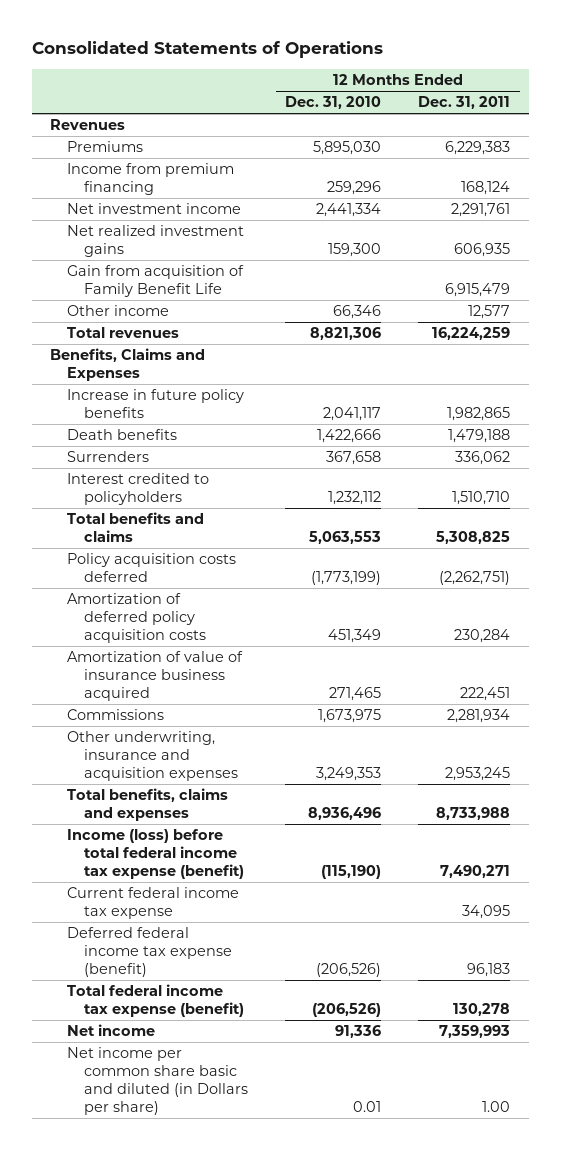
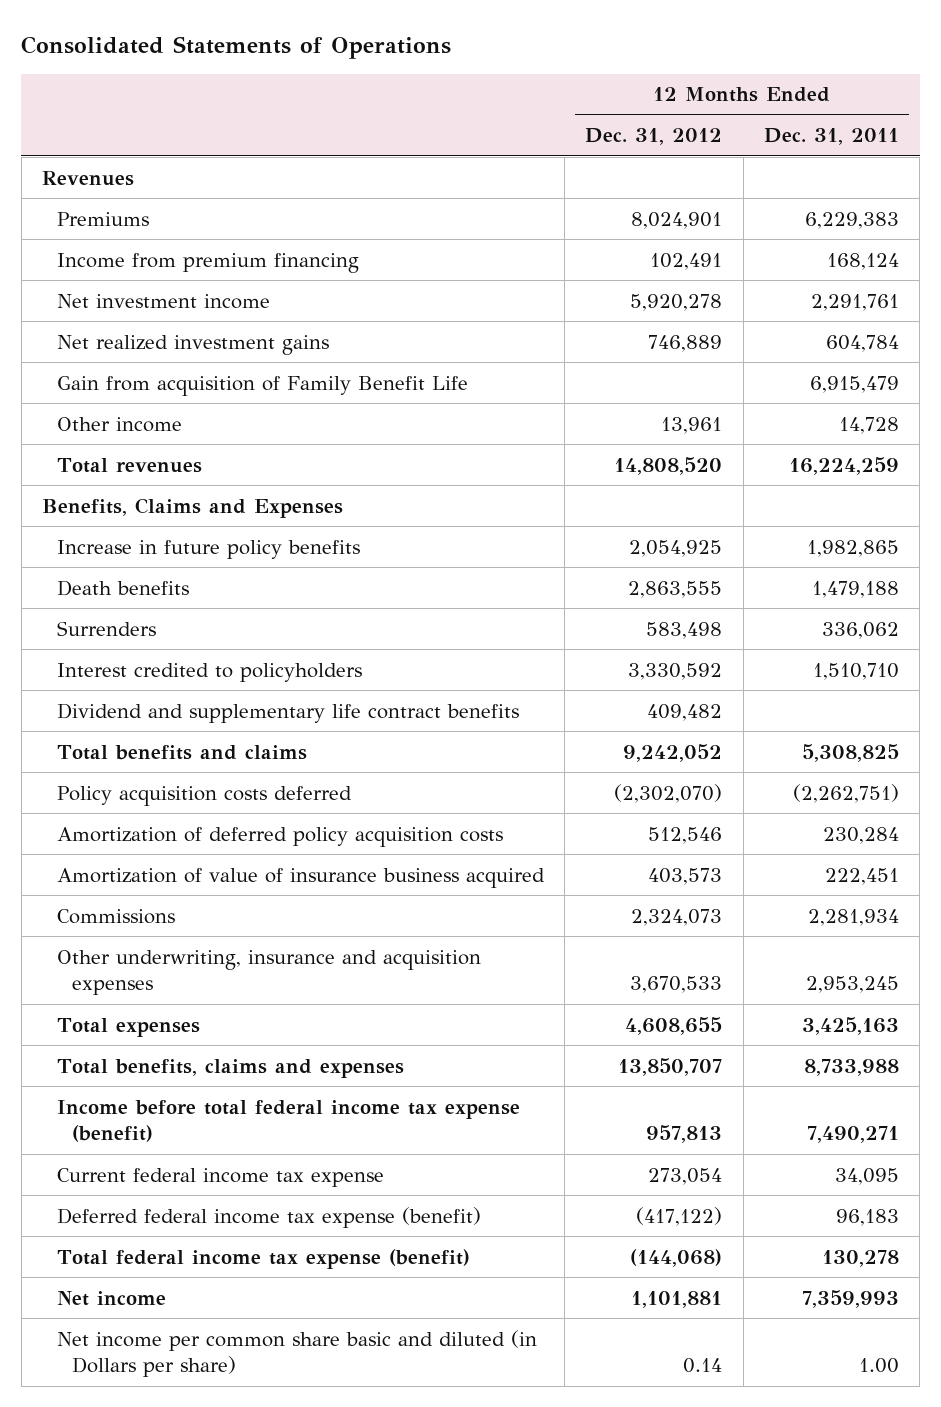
- | 12 Months Ended Dec. 31, 2010 | 12 Months Ended Dec. 31, 2011
+ | 12 Months Ended Dec. 31, 2012 | 12 Months Ended Dec. 31, 2011
- Net realized investment gains | 159,300 | 606,935
+ Net realized investment gains | 746,889 | 604,784
- Other income | 66,346 | 12,577
+ Other income | 13,961 | 14,728
+ Dividend and supplementary life contract benefits | 409,482 |
+ Total expenses | 4,608,655 | 3,425,163
- Income (loss) before total federal income tax expense (benefit) | (115,190) | 7,490,271
+ Income before total federal income tax expense (benefit) | 957,813 | 7,490,271

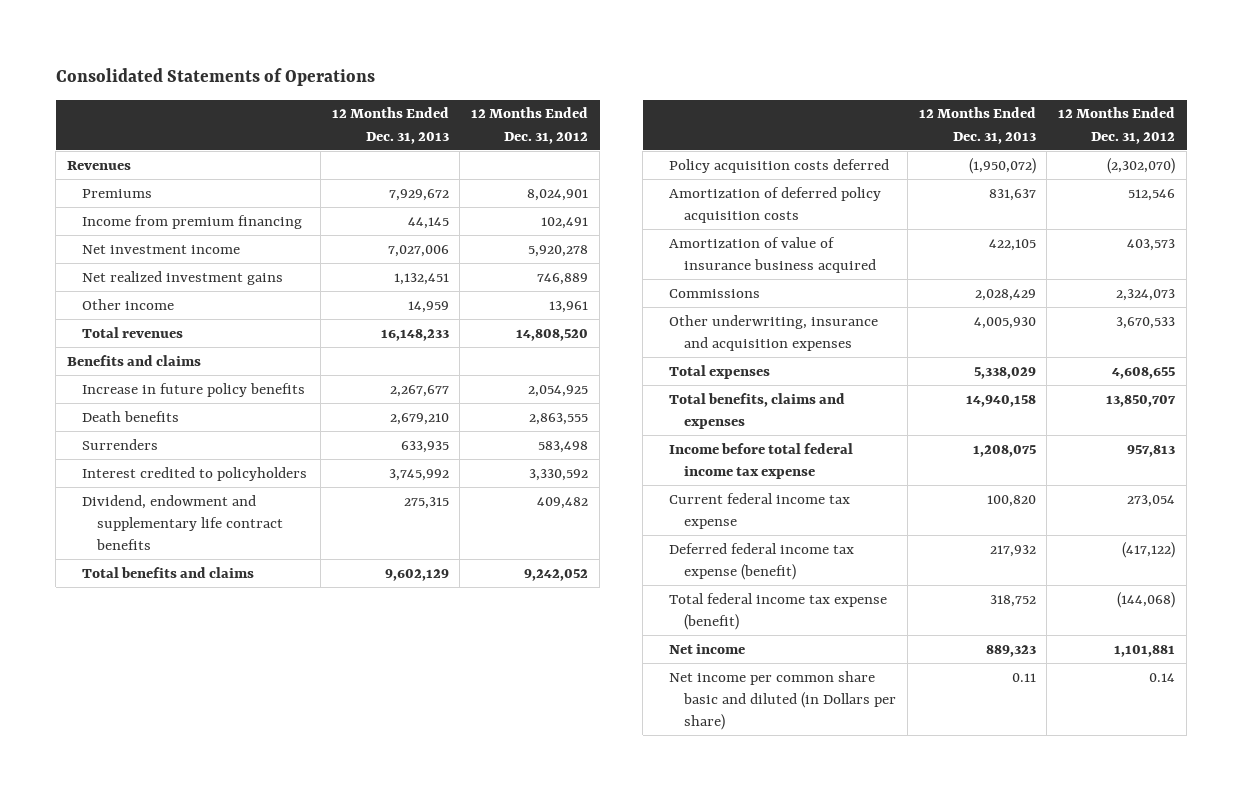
- | 12 Months Ended Dec. 31, 2012 | 12 Months Ended Dec. 31, 2011
+ | 12 Months Ended Dec. 31, 2013 | 12 Months Ended Dec. 31, 2012
- Gain from acquisition of Family Benefit Life | | 6,915,479
- Benefits, Claims and Expenses
+ Benefits and claims
- Dividend and supplementary life contract benefits | 409,482 |
+ Dividend, endowment and supplementary life contract benefits | 275,315 | 409,482
- Income before total federal income tax expense (benefit) | 957,813 | 7,490,271
+ Income before total federal income tax expense | 1,208,075 | 957,813

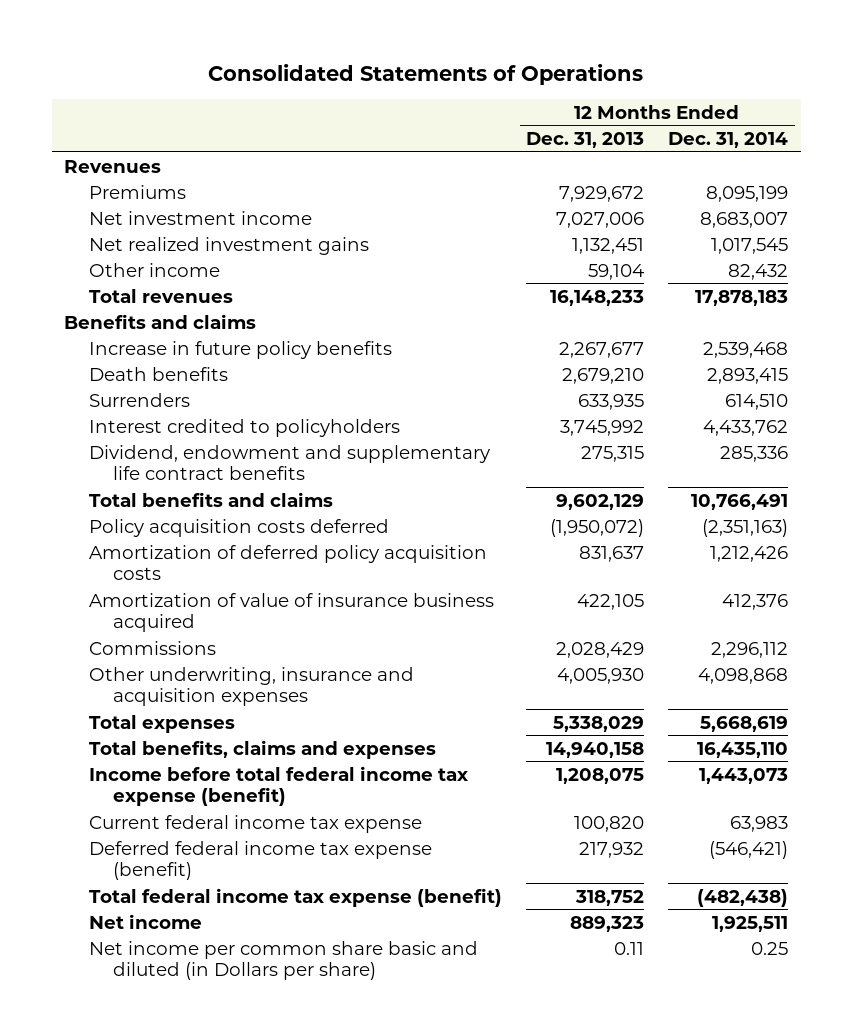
- | 12 Months Ended Dec. 31, 2013 | 12 Months Ended Dec. 31, 2012
+ | 12 Months Ended Dec. 31, 2013 | 12 Months Ended Dec. 31, 2014
- Income from premium financing | 44,145 | 102,491
- Other income | 14,959 | 13,961
+ Other income | 59,104 | 82,432
- Income before total federal income tax expense | 1,208,075 | 957,813
+ Income before total federal income tax expense (benefit) | 1,208,075 | 1,443,073

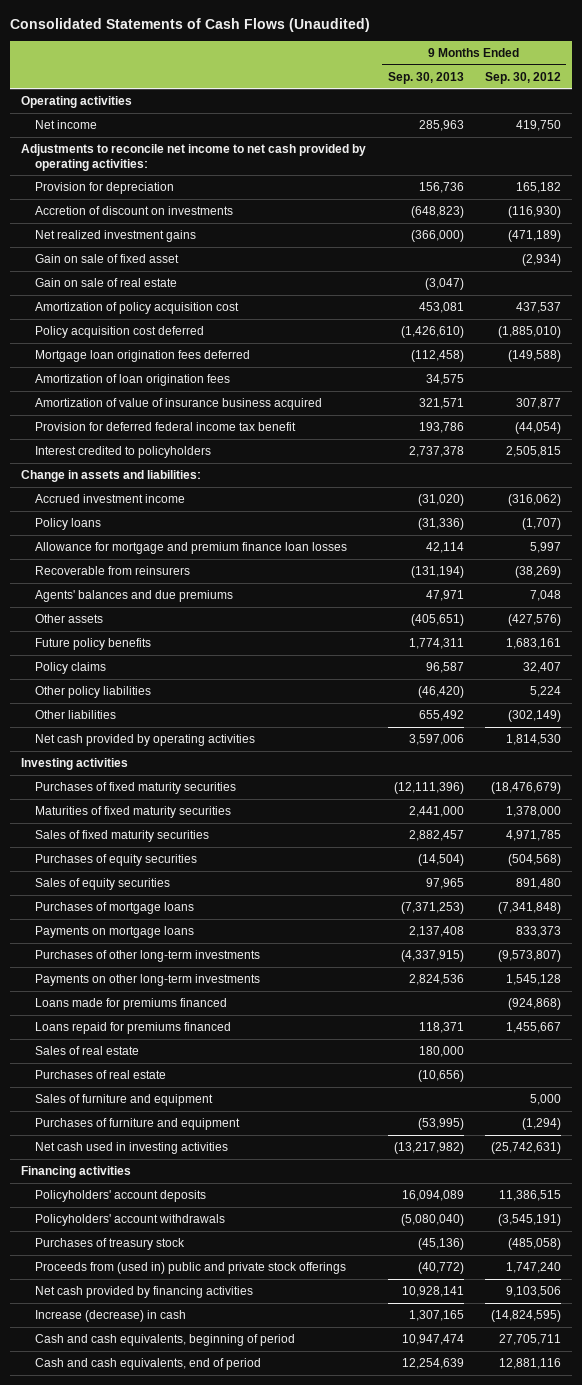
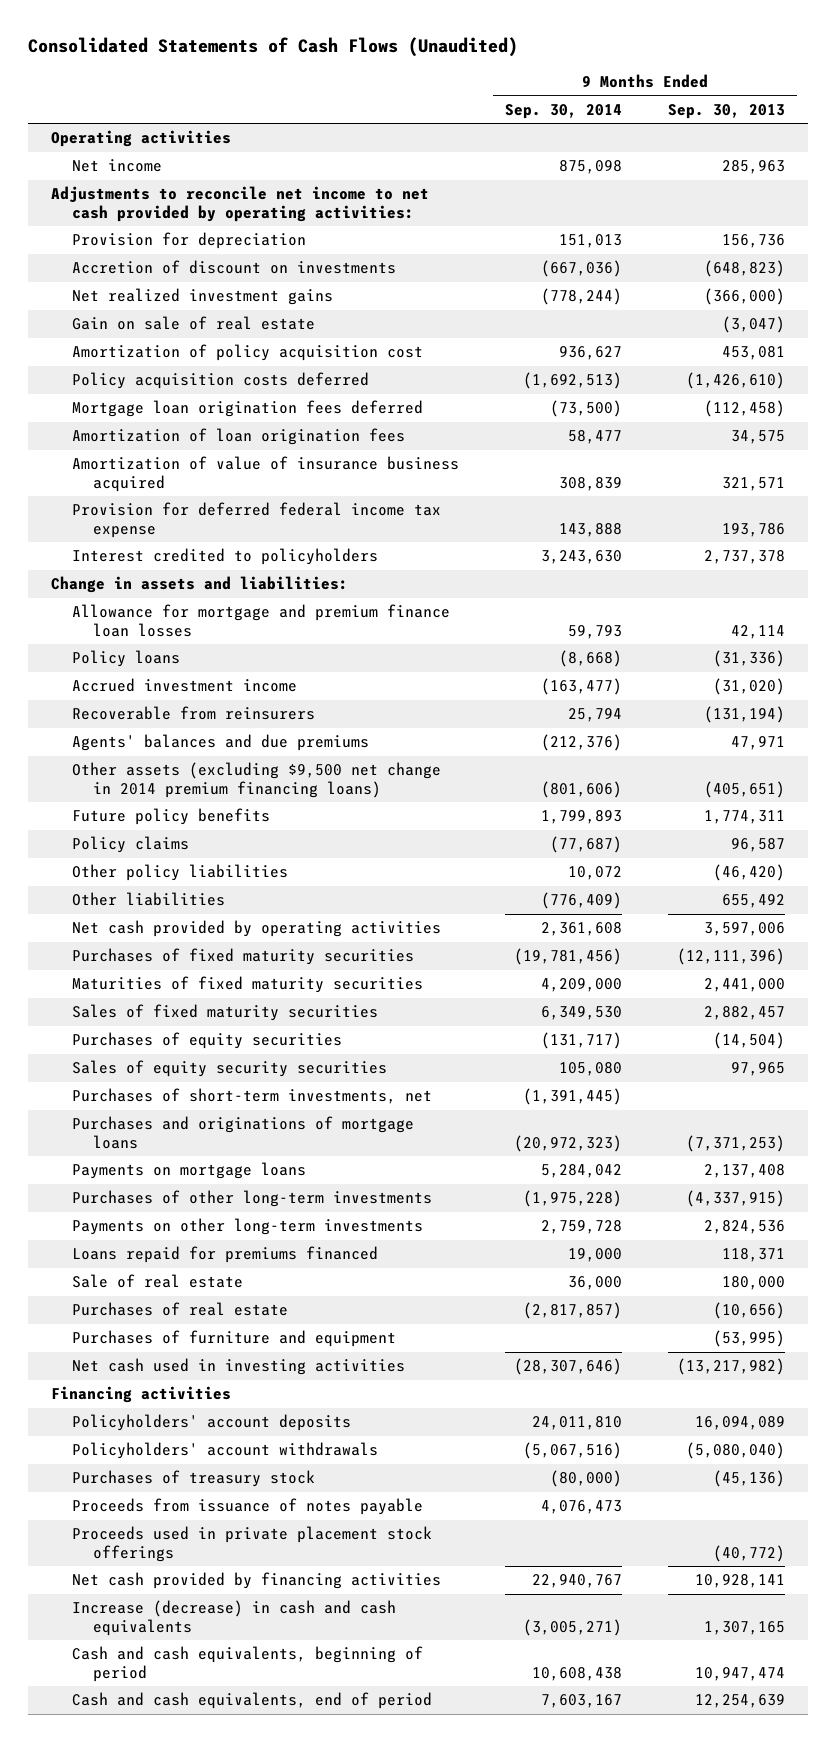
- | 9 Months Ended Sep. 30, 2013 | 9 Months Ended Sep. 30, 2012
+ | 9 Months Ended Sep. 30, 2014 | 9 Months Ended Sep. 30, 2013
- Gain on sale of fixed asset | | (2,934)
- Policy acquisition cost deferred | (1,426,610) | (1,885,010)
+ Policy acquisition costs deferred | (1,692,513) | (1,426,610)
- Provision for deferred federal income tax benefit | 193,786 | (44,054)
+ Provision for deferred federal income tax expense | 143,888 | 193,786
moved down: Policy loans | (8,668) | (31,336)
moved down: Accrued investment income | (163,477) | (31,020)
- Other assets | (405,651) | (427,576)
+ Other assets (excluding $9,500 net change in 2014 premium financing loans) | (801,606) | (405,651)
- Investing activities
- Sales of equity securities | 97,965 | 891,480
- Purchases of mortgage loans | (7,371,253) | (7,341,848)
+ Sales of equity security securities | 105,080 | 97,965
+ Purchases of short-term investments, net | (1,391,445) |
+ Purchases and originations of mortgage loans | (20,972,323) | (7,371,253)
- Loans made for premiums financed | | (924,868)
- Sales of real estate | 180,000 |
+ Sale of real estate | 36,000 | 180,000
- Sales of furniture and equipment | | 5,000
- Proceeds from (used in) public and private stock offerings | (40,772) | 1,747,240
+ Proceeds from issuance of notes payable | 4,076,473 |
+ Proceeds used in private placement stock offerings | | (40,772)
- Increase (decrease) in cash | 1,307,165 | (14,824,595)
+ Increase (decrease) in cash and cash equivalents | (3,005,271) | 1,307,165

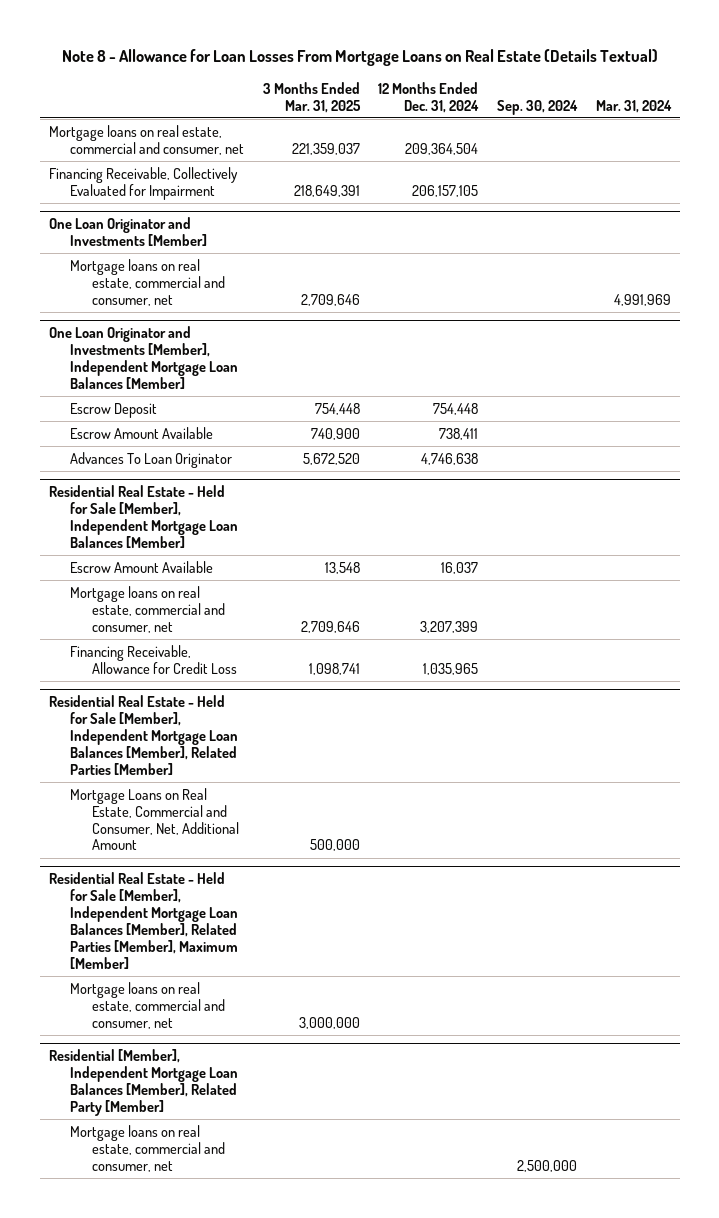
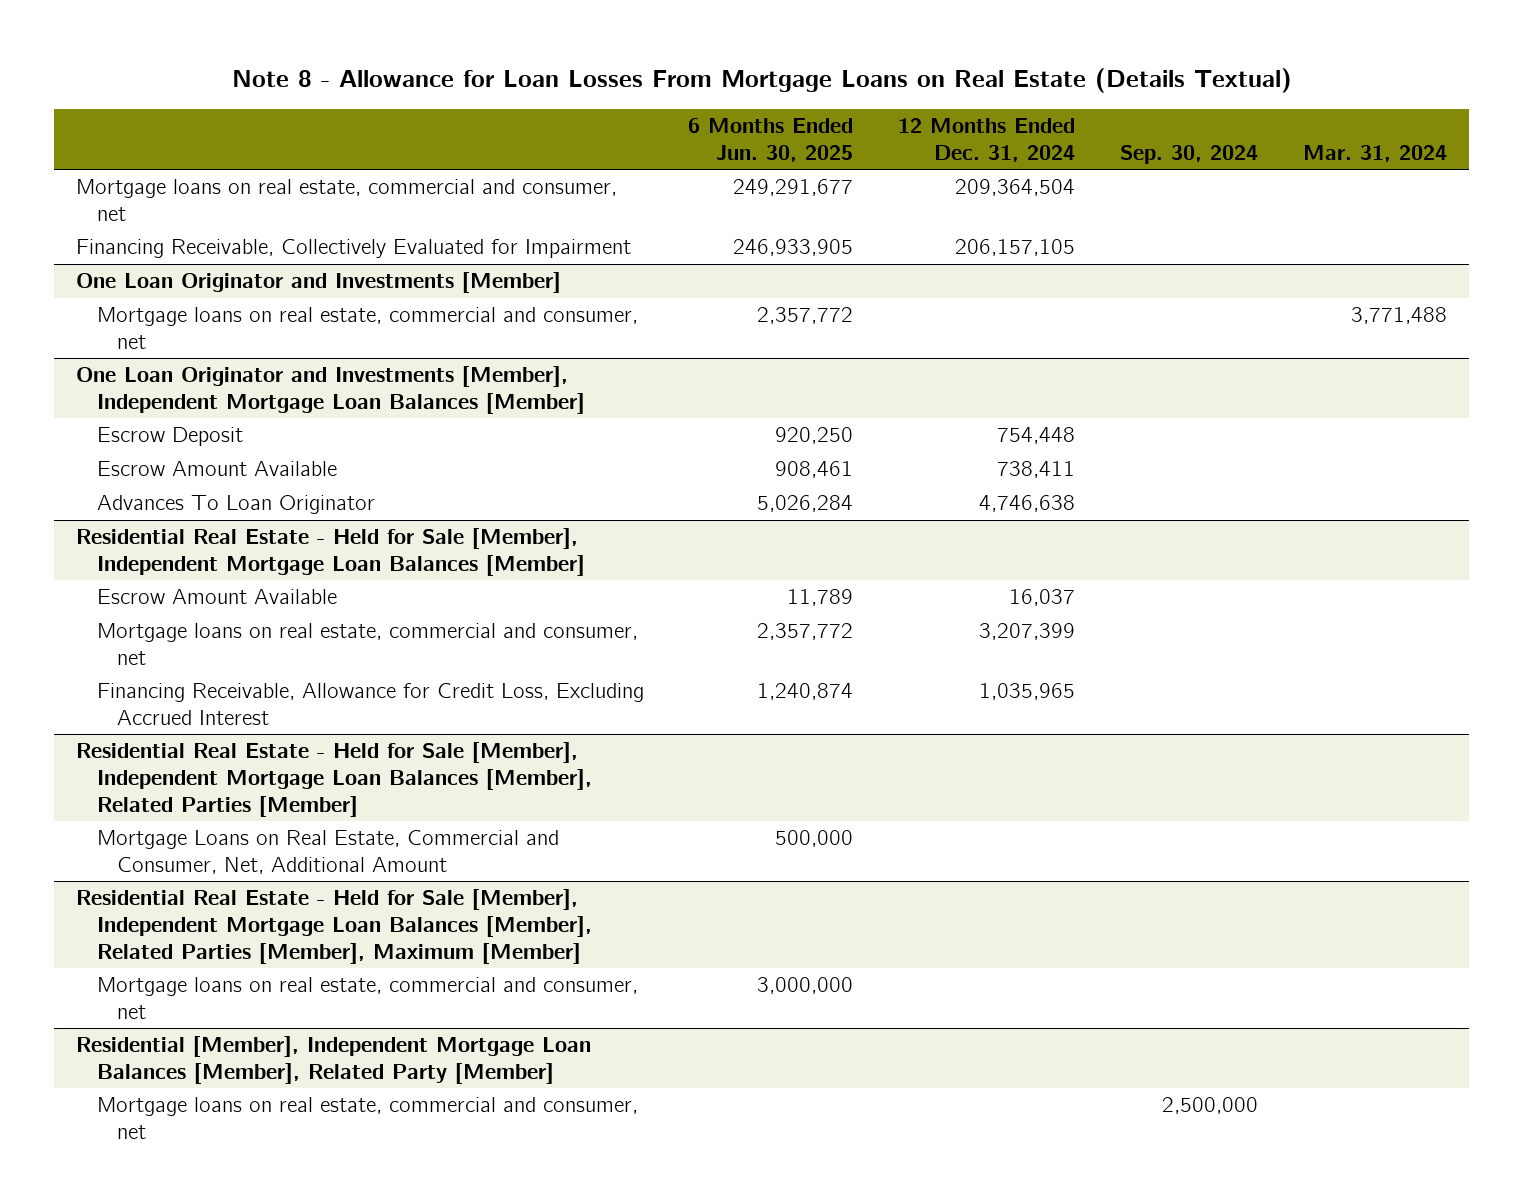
- | 3 Months Ended Mar. 31, 2025 | 12 Months Ended Dec. 31, 2024 | Sep. 30, 2024 | Mar. 31, 2024
+ | 6 Months Ended Jun. 30, 2025 | 12 Months Ended Dec. 31, 2024 | Sep. 30, 2024 | Mar. 31, 2024
@ One Loan Originator and Investments [Member]
- Mortgage loans on real estate, commercial and consumer, net | 2,709,646 | | | 4,991,969
+ Mortgage loans on real estate, commercial and consumer, net | 2,357,772 | | | 3,771,488
@ Residential Real Estate - Held for Sale [Member], Independent Mortgage Loan Balances [Member]
- Financing Receivable, Allowance for Credit Loss | 1,098,741 | 1,035,965 | |
+ Financing Receivable, Allowance for Credit Loss, Excluding Accrued Interest | 1,240,874 | 1,035,965 | |

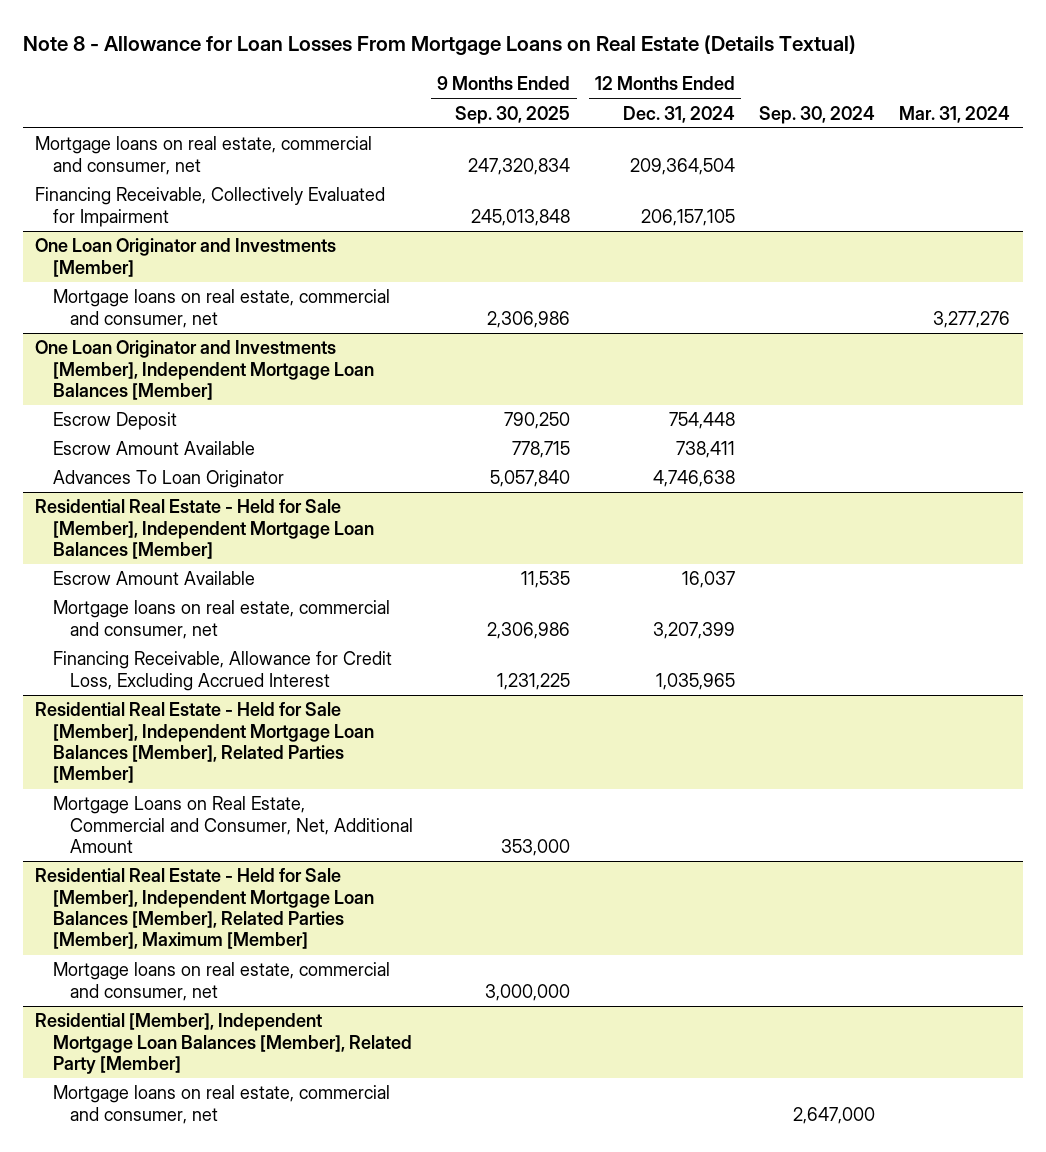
- | 6 Months Ended Jun. 30, 2025 | 12 Months Ended Dec. 31, 2024 | Sep. 30, 2024 | Mar. 31, 2024
+ | 9 Months Ended Sep. 30, 2025 | 12 Months Ended Dec. 31, 2024 | Sep. 30, 2024 | Mar. 31, 2024
@ One Loan Originator and Investments [Member]
- Mortgage loans on real estate, commercial and consumer, net | 2,357,772 | | | 3,771,488
+ Mortgage loans on real estate, commercial and consumer, net | 2,306,986 | | | 3,277,276
@ Residential [Member], Independent Mortgage Loan Balances [Member], Related Party [Member]
- Mortgage loans on real estate, commercial and consumer, net | | | 2,500,000 |
+ Mortgage loans on real estate, commercial and consumer, net | | | 2,647,000 |

